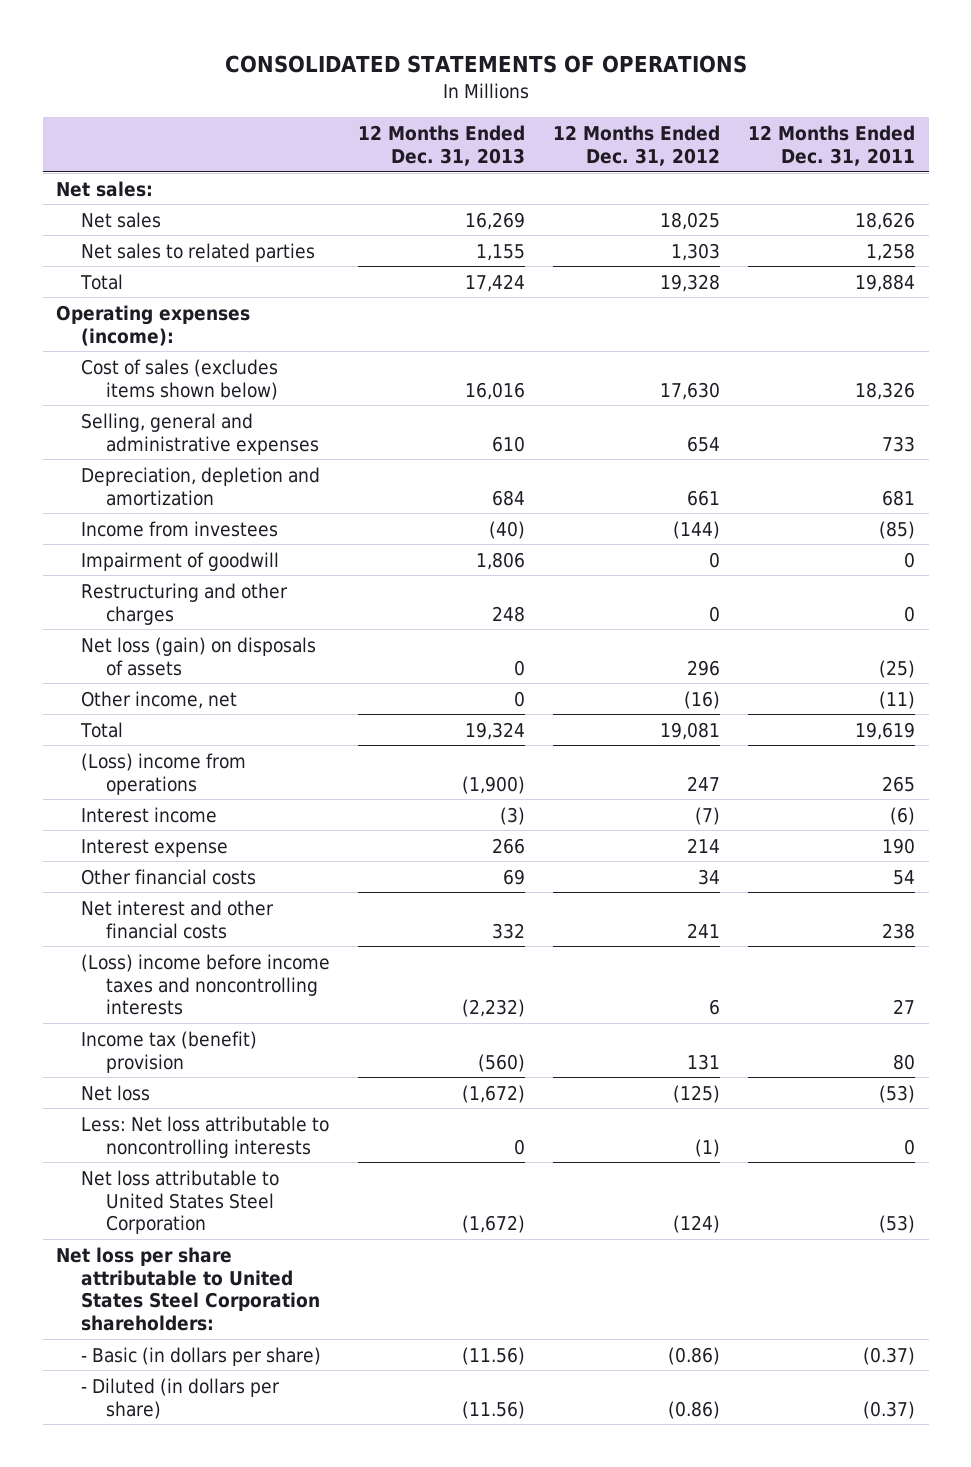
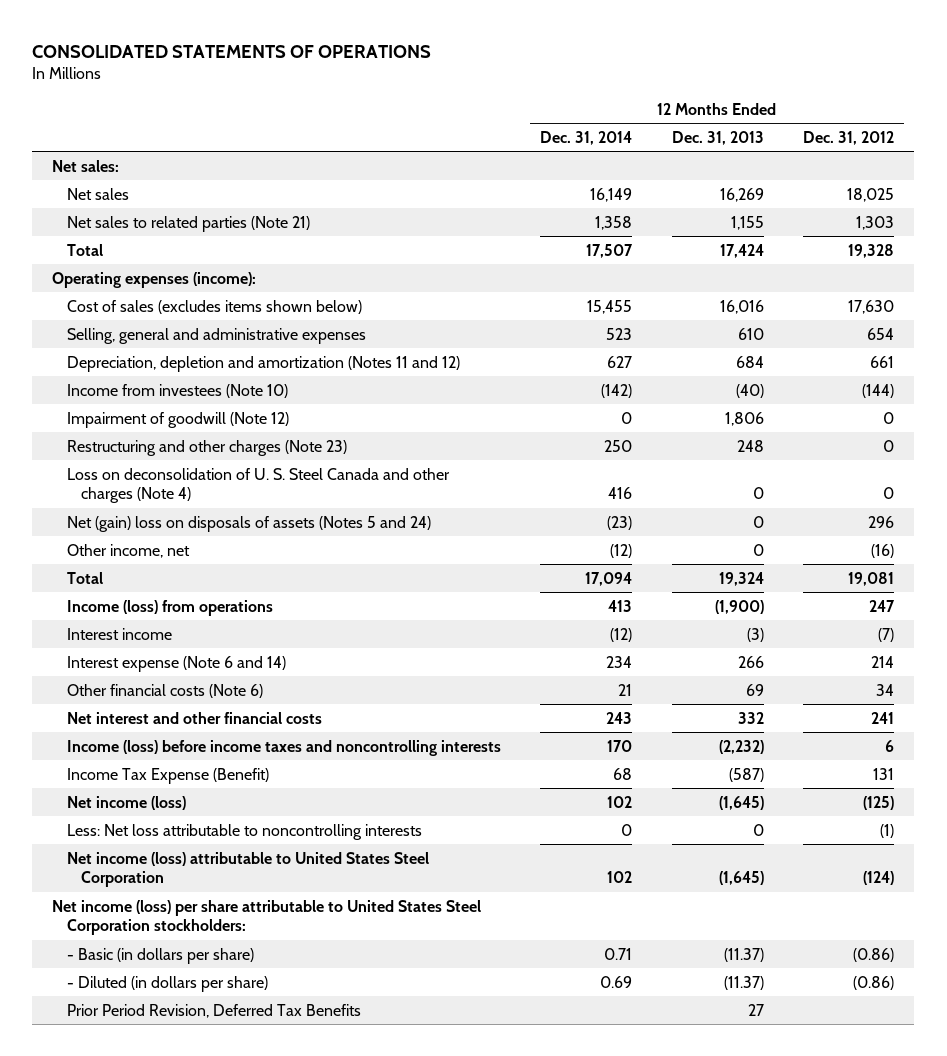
- | 12 Months Ended Dec. 31, 2013 | 12 Months Ended Dec. 31, 2012 | 12 Months Ended Dec. 31, 2011
+ | 12 Months Ended Dec. 31, 2014 | 12 Months Ended Dec. 31, 2013 | 12 Months Ended Dec. 31, 2012
- Net sales to related parties | 1,155 | 1,303 | 1,258
+ Net sales to related parties (Note 21) | 1,358 | 1,155 | 1,303
- Depreciation, depletion and amortization | 684 | 661 | 681
- Income from investees | (40) | (144) | (85)
- Impairment of goodwill | 1,806 | 0 | 0
- Restructuring and other charges | 248 | 0 | 0
- Net loss (gain) on disposals of assets | 0 | 296 | (25)
+ Depreciation, depletion and amortization (Notes 11 and 12) | 627 | 684 | 661
+ Income from investees (Note 10) | (142) | (40) | (144)
+ Impairment of goodwill (Note 12) | 0 | 1,806 | 0
+ Restructuring and other charges (Note 23) | 250 | 248 | 0
+ Loss on deconsolidation of U. S. Steel Canada and other charges (Note 4) | 416 | 0 | 0
+ Net (gain) loss on disposals of assets (Notes 5 and 24) | (23) | 0 | 296
- (Loss) income from operations | (1,900) | 247 | 265
+ Income (loss) from operations | 413 | (1,900) | 247
- Interest expense | 266 | 214 | 190
- Other financial costs | 69 | 34 | 54
+ Interest expense (Note 6 and 14) | 234 | 266 | 214
+ Other financial costs (Note 6) | 21 | 69 | 34
- (Loss) income before income taxes and noncontrolling interests | (2,232) | 6 | 27
- Income tax (benefit) provision | (560) | 131 | 80
- Net loss | (1,672) | (125) | (53)
+ Income (loss) before income taxes and noncontrolling interests | 170 | (2,232) | 6
+ Income Tax Expense (Benefit) | 68 | (587) | 131
+ Net income (loss) | 102 | (1,645) | (125)
- Net loss attributable to United States Steel Corporation | (1,672) | (124) | (53)
- Net loss per share attributable to United States Steel Corporation shareholders:
- - Basic (in dollars per share) | (11.56) | (0.86) | (0.37)
- - Diluted (in dollars per share) | (11.56) | (0.86) | (0.37)
+ Net income (loss) attributable to United States Steel Corporation | 102 | (1,645) | (124)
+ Net income (loss) per share attributable to United States Steel Corporation stockholders:
+ - Basic (in dollars per share) | 0.71 | (11.37) | (0.86)
+ - Diluted (in dollars per share) | 0.69 | (11.37) | (0.86)
+ Prior Period Revision, Deferred Tax Benefits | | 27 |

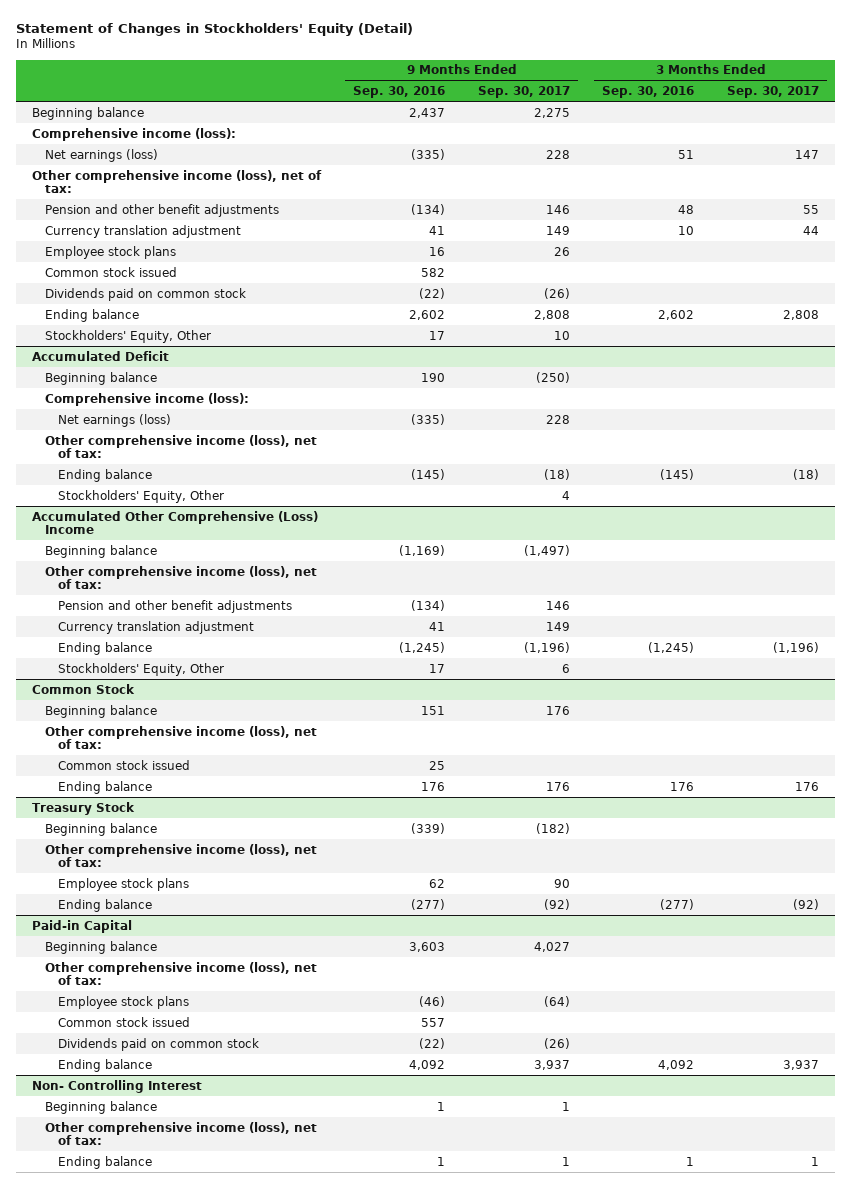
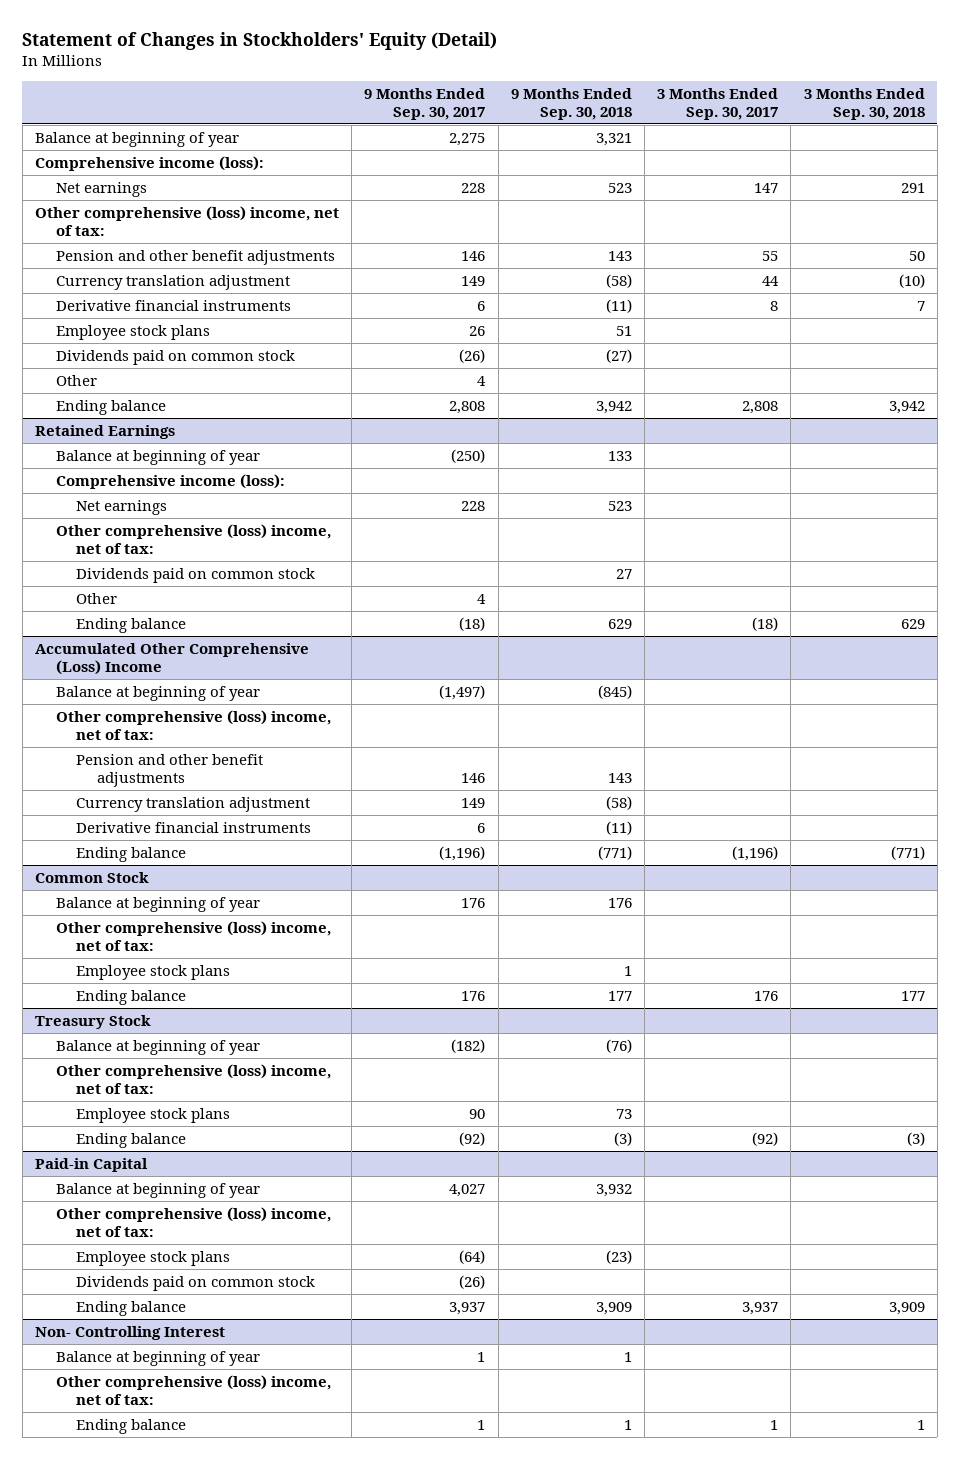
- | 9 Months Ended Sep. 30, 2016 | 9 Months Ended Sep. 30, 2017 | 3 Months Ended Sep. 30, 2016 | 3 Months Ended Sep. 30, 2017
+ | 9 Months Ended Sep. 30, 2017 | 9 Months Ended Sep. 30, 2018 | 3 Months Ended Sep. 30, 2017 | 3 Months Ended Sep. 30, 2018
- Beginning balance | 2,437 | 2,275 | |
+ Balance at beginning of year | 2,275 | 3,321 | |
- Net earnings (loss) | (335) | 228 | 51 | 147
- Other comprehensive income (loss), net of tax:
+ Net earnings | 228 | 523 | 147 | 291
+ Other comprehensive (loss) income, net of tax:
+ Derivative financial instruments | 6 | (11) | 8 | 7
- Common stock issued | 582 | | |
+ Other | 4 | | |
- Stockholders' Equity, Other | 17 | 10 | |
- Accumulated Deficit
- Beginning balance | 190 | (250) | |
+ Retained Earnings
+ Balance at beginning of year | (250) | 133 | |
- Net earnings (loss) | (335) | 228 | |
- Other comprehensive income (loss), net of tax:
+ Net earnings | 228 | 523 | |
+ Other comprehensive (loss) income, net of tax:
+ Dividends paid on common stock | | 27 | |
+ Other | 4 | | |
- Stockholders' Equity, Other | | 4 | |
@ Accumulated Other Comprehensive (Loss) Income
- Beginning balance | (1,169) | (1,497) | |
- Other comprehensive income (loss), net of tax:
+ Balance at beginning of year | (1,497) | (845) | |
+ Other comprehensive (loss) income, net of tax:
+ Derivative financial instruments | 6 | (11) | |
- Stockholders' Equity, Other | 17 | 6 | |
@ Common Stock
- Beginning balance | 151 | 176 | |
- Other comprehensive income (loss), net of tax:
- Common stock issued | 25 | | |
+ Balance at beginning of year | 176 | 176 | |
+ Other comprehensive (loss) income, net of tax:
+ Employee stock plans | | 1 | |
@ Treasury Stock
- Beginning balance | (339) | (182) | |
- Other comprehensive income (loss), net of tax:
+ Balance at beginning of year | (182) | (76) | |
+ Other comprehensive (loss) income, net of tax:
@ Paid-in Capital
- Beginning balance | 3,603 | 4,027 | |
- Other comprehensive income (loss), net of tax:
+ Balance at beginning of year | 4,027 | 3,932 | |
+ Other comprehensive (loss) income, net of tax:
- Common stock issued | 557 | | |
@ Non- Controlling Interest
- Beginning balance | 1 | 1 | |
- Other comprehensive income (loss), net of tax:
+ Balance at beginning of year | 1 | 1 | |
+ Other comprehensive (loss) income, net of tax:

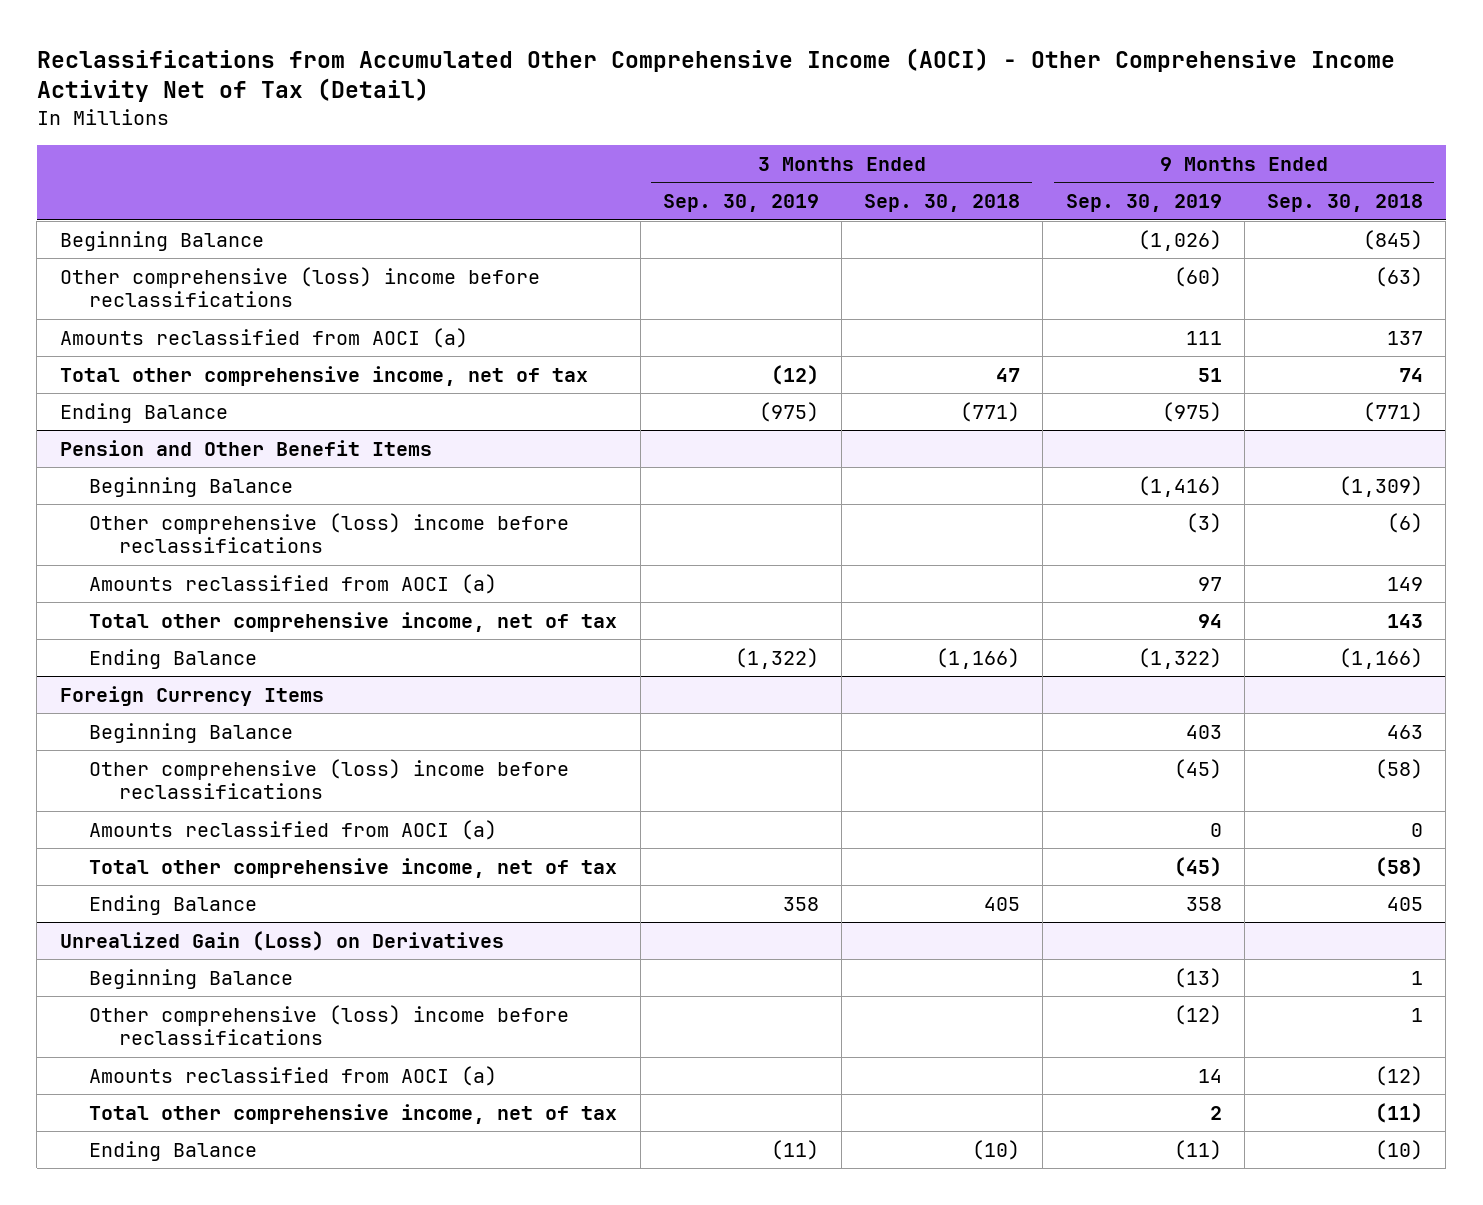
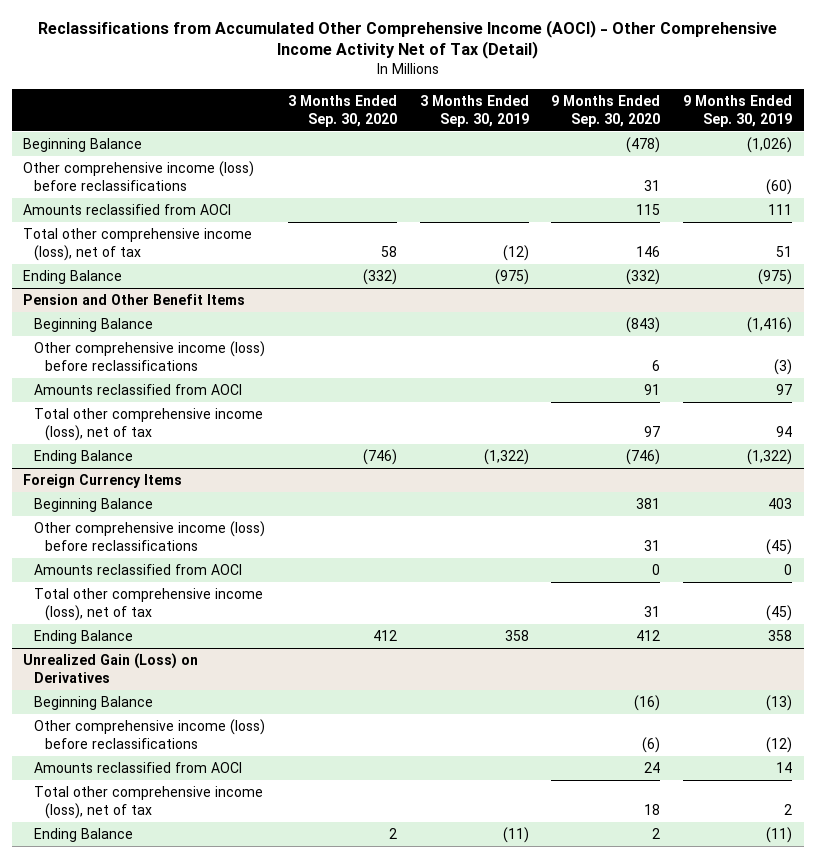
- | 3 Months Ended Sep. 30, 2019 | 3 Months Ended Sep. 30, 2018 | 9 Months Ended Sep. 30, 2019 | 9 Months Ended Sep. 30, 2018
+ | 3 Months Ended Sep. 30, 2020 | 3 Months Ended Sep. 30, 2019 | 9 Months Ended Sep. 30, 2020 | 9 Months Ended Sep. 30, 2019
- Other comprehensive (loss) income before reclassifications | | | (60) | (63)
- Amounts reclassified from AOCI (a) | | | 111 | 137
- Total other comprehensive income, net of tax | (12) | 47 | 51 | 74
+ Other comprehensive income (loss) before reclassifications | | | 31 | (60)
+ Amounts reclassified from AOCI | | | 115 | 111
+ Total other comprehensive income (loss), net of tax | 58 | (12) | 146 | 51
@ Pension and Other Benefit Items
- Other comprehensive (loss) income before reclassifications | | | (3) | (6)
- Amounts reclassified from AOCI (a) | | | 97 | 149
- Total other comprehensive income, net of tax | | | 94 | 143
+ Other comprehensive income (loss) before reclassifications | | | 6 | (3)
+ Amounts reclassified from AOCI | | | 91 | 97
+ Total other comprehensive income (loss), net of tax | | | 97 | 94
@ Foreign Currency Items
- Other comprehensive (loss) income before reclassifications | | | (45) | (58)
- Amounts reclassified from AOCI (a) | | | 0 | 0
- Total other comprehensive income, net of tax | | | (45) | (58)
+ Other comprehensive income (loss) before reclassifications | | | 31 | (45)
+ Amounts reclassified from AOCI | | | 0 | 0
+ Total other comprehensive income (loss), net of tax | | | 31 | (45)
@ Unrealized Gain (Loss) on Derivatives
- Other comprehensive (loss) income before reclassifications | | | (12) | 1
- Amounts reclassified from AOCI (a) | | | 14 | (12)
- Total other comprehensive income, net of tax | | | 2 | (11)
+ Other comprehensive income (loss) before reclassifications | | | (6) | (12)
+ Amounts reclassified from AOCI | | | 24 | 14
+ Total other comprehensive income (loss), net of tax | | | 18 | 2

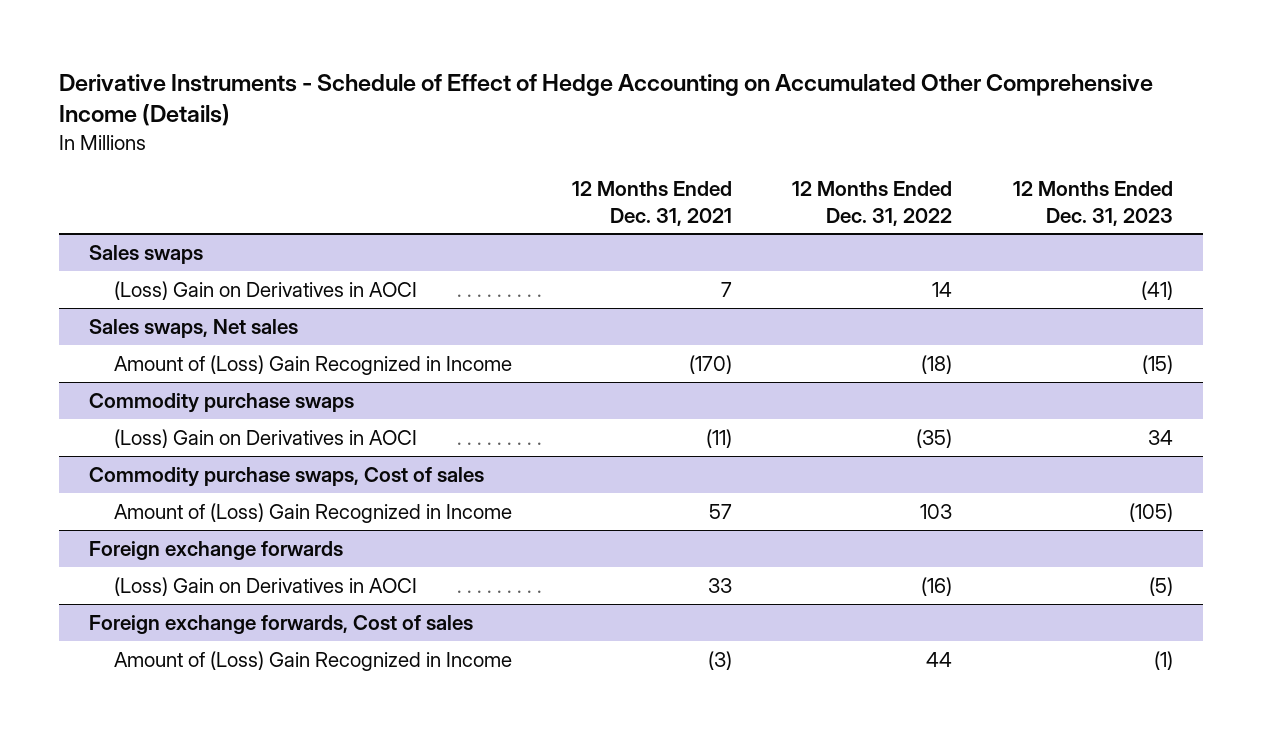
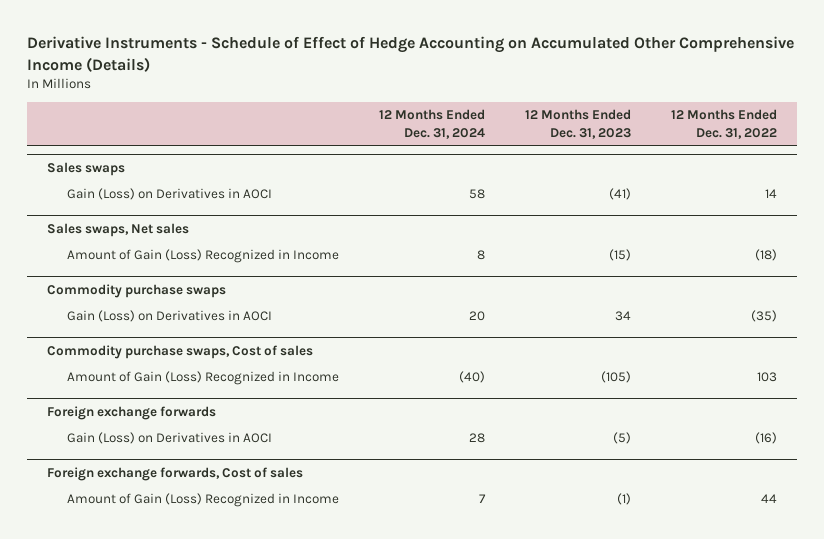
- | 12 Months Ended Dec. 31, 2021 | 12 Months Ended Dec. 31, 2022 | 12 Months Ended Dec. 31, 2023
+ | 12 Months Ended Dec. 31, 2024 | 12 Months Ended Dec. 31, 2023 | 12 Months Ended Dec. 31, 2022
@ Sales swaps
- (Loss) Gain on Derivatives in AOCI | 7 | 14 | (41)
+ Gain (Loss) on Derivatives in AOCI | 58 | (41) | 14
@ Sales swaps, Net sales
- Amount of (Loss) Gain Recognized in Income | (170) | (18) | (15)
+ Amount of Gain (Loss) Recognized in Income | 8 | (15) | (18)
@ Commodity purchase swaps
- (Loss) Gain on Derivatives in AOCI | (11) | (35) | 34
+ Gain (Loss) on Derivatives in AOCI | 20 | 34 | (35)
@ Commodity purchase swaps, Cost of sales
- Amount of (Loss) Gain Recognized in Income | 57 | 103 | (105)
+ Amount of Gain (Loss) Recognized in Income | (40) | (105) | 103
@ Foreign exchange forwards
- (Loss) Gain on Derivatives in AOCI | 33 | (16) | (5)
+ Gain (Loss) on Derivatives in AOCI | 28 | (5) | (16)
@ Foreign exchange forwards, Cost of sales
- Amount of (Loss) Gain Recognized in Income | (3) | 44 | (1)
+ Amount of Gain (Loss) Recognized in Income | 7 | (1) | 44

